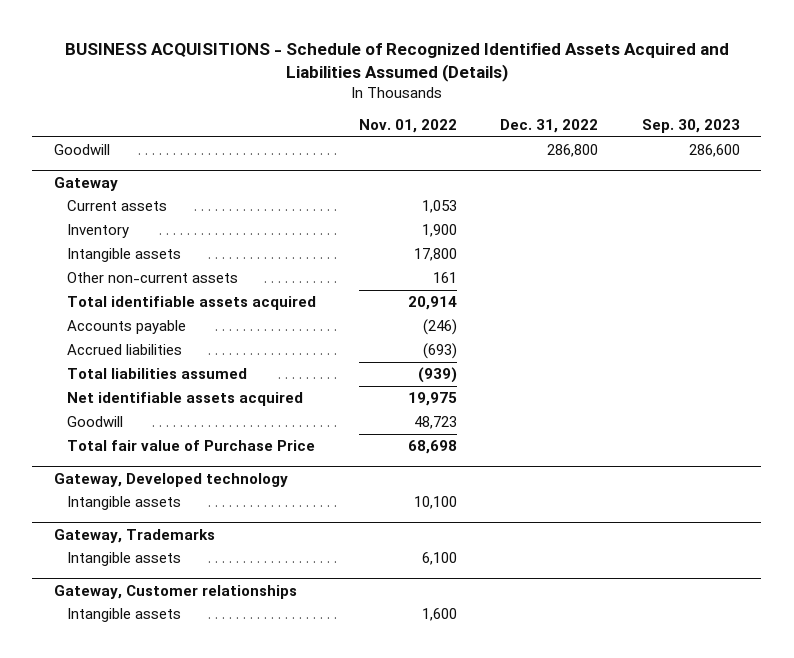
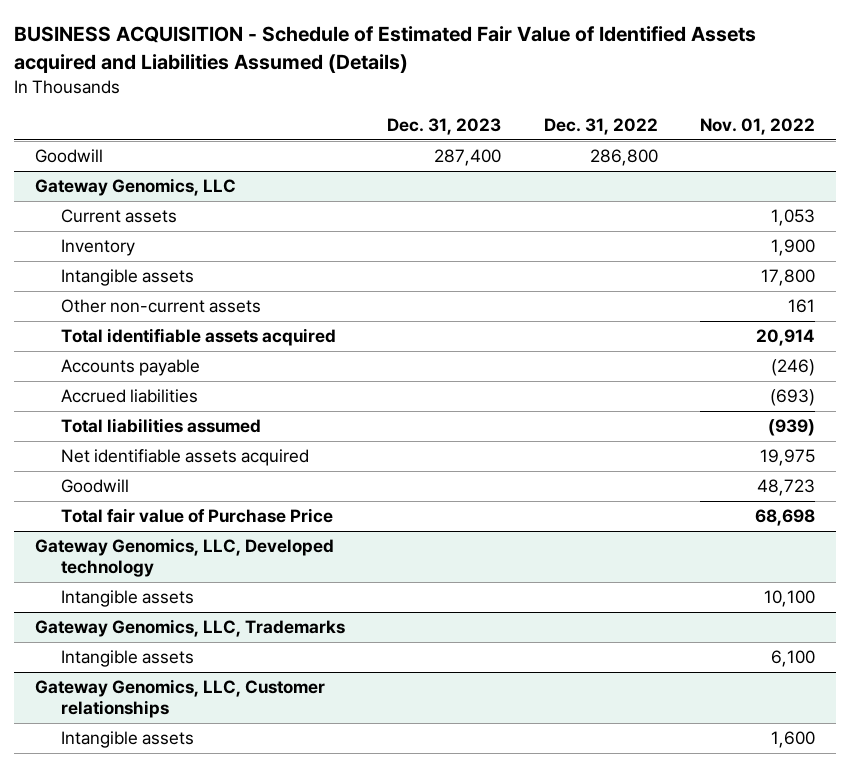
- BUSINESS ACQUISITIONS - Schedule of Recognized Identified Assets Acquired and Liabilities Assumed (Details)
+ BUSINESS ACQUISITION - Schedule of Estimated Fair Value of Identified Assets acquired and Liabilities Assumed (Details)
- | Nov. 01, 2022 | Dec. 31, 2022 | Sep. 30, 2023
+ | Dec. 31, 2023 | Dec. 31, 2022 | Nov. 01, 2022
- Gateway
+ Gateway Genomics, LLC
- Gateway, Developed technology
+ Gateway Genomics, LLC, Developed technology
- Gateway, Trademarks
+ Gateway Genomics, LLC, Trademarks
- Gateway, Customer relationships
+ Gateway Genomics, LLC, Customer relationships

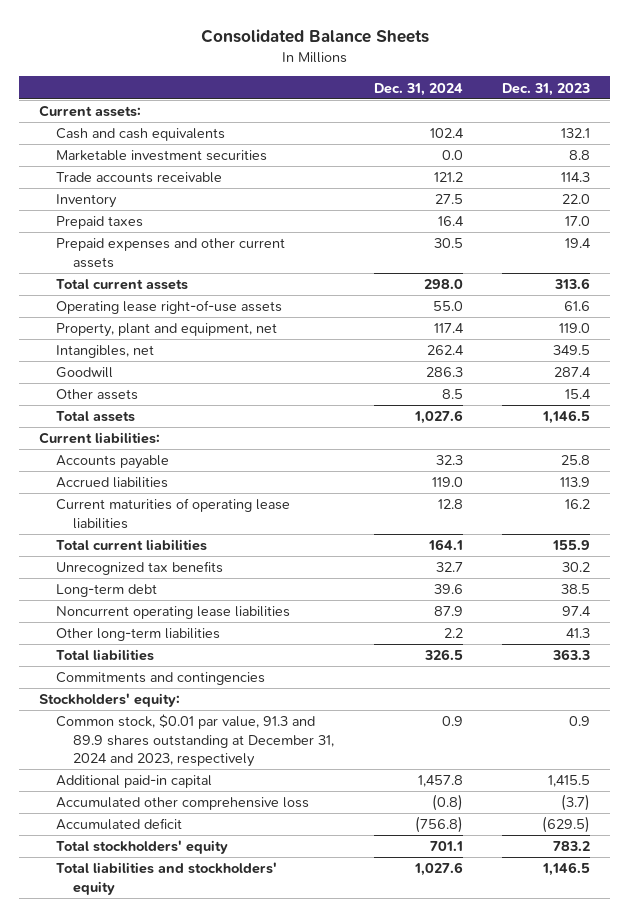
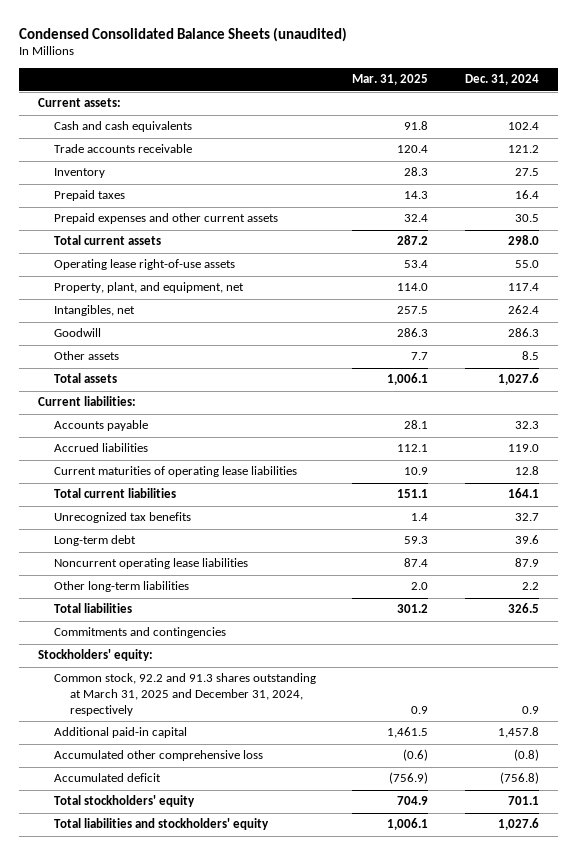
- Consolidated Balance Sheets
+ Condensed Consolidated Balance Sheets (unaudited)
- | Dec. 31, 2024 | Dec. 31, 2023
+ | Mar. 31, 2025 | Dec. 31, 2024
- Marketable investment securities | 0.0 | 8.8
- Property, plant and equipment, net | 117.4 | 119.0
+ Property, plant, and equipment, net | 114.0 | 117.4
- Common stock, $0.01 par value, 91.3 and 89.9 shares outstanding at December 31, 2024 and 2023, respectively | 0.9 | 0.9
+ Common stock, 92.2 and 91.3 shares outstanding at March 31, 2025 and December 31, 2024, respectively | 0.9 | 0.9

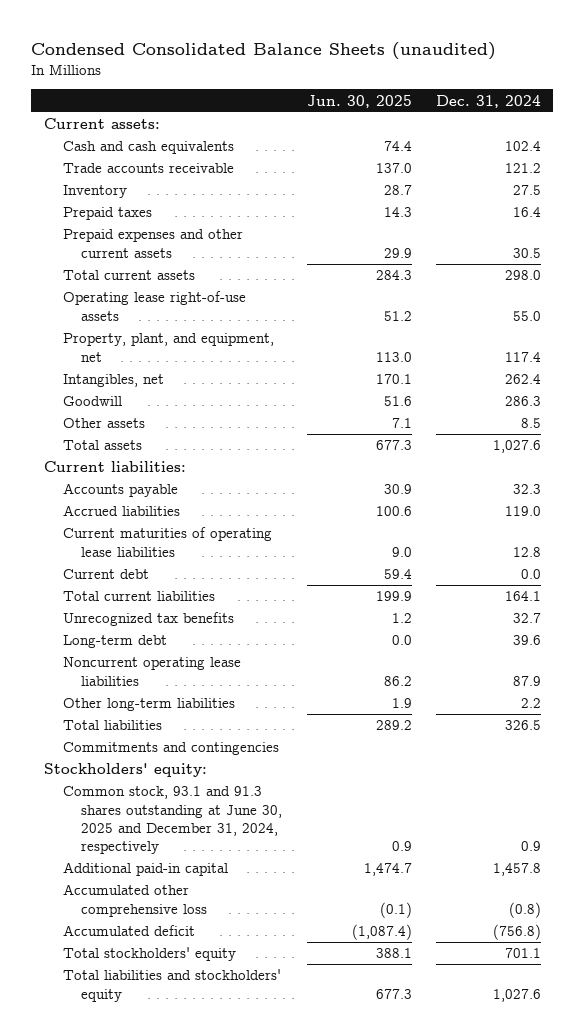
- | Mar. 31, 2025 | Dec. 31, 2024
+ | Jun. 30, 2025 | Dec. 31, 2024
+ Current debt | 59.4 | 0.0
- Common stock, 92.2 and 91.3 shares outstanding at March 31, 2025 and December 31, 2024, respectively | 0.9 | 0.9
+ Common stock, 93.1 and 91.3 shares outstanding at June 30, 2025 and December 31, 2024, respectively | 0.9 | 0.9

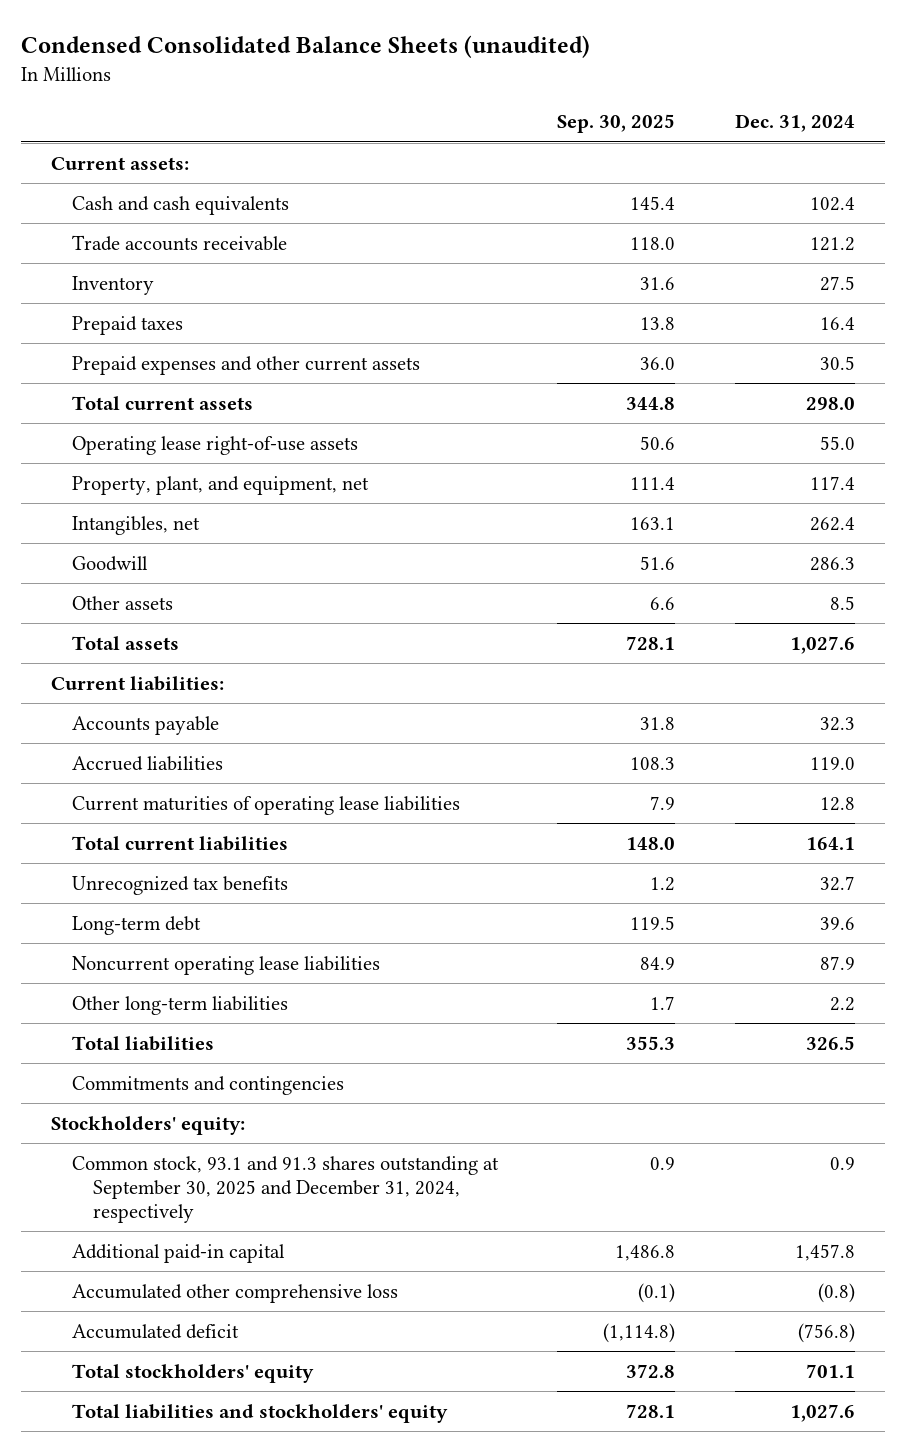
- | Jun. 30, 2025 | Dec. 31, 2024
+ | Sep. 30, 2025 | Dec. 31, 2024
- Current debt | 59.4 | 0.0
- Common stock, 93.1 and 91.3 shares outstanding at June 30, 2025 and December 31, 2024, respectively | 0.9 | 0.9
+ Common stock, 93.1 and 91.3 shares outstanding at September 30, 2025 and December 31, 2024, respectively | 0.9 | 0.9

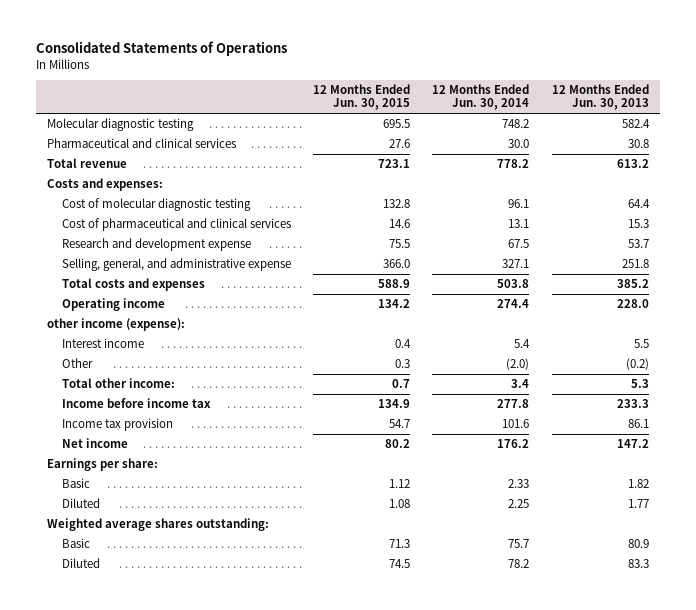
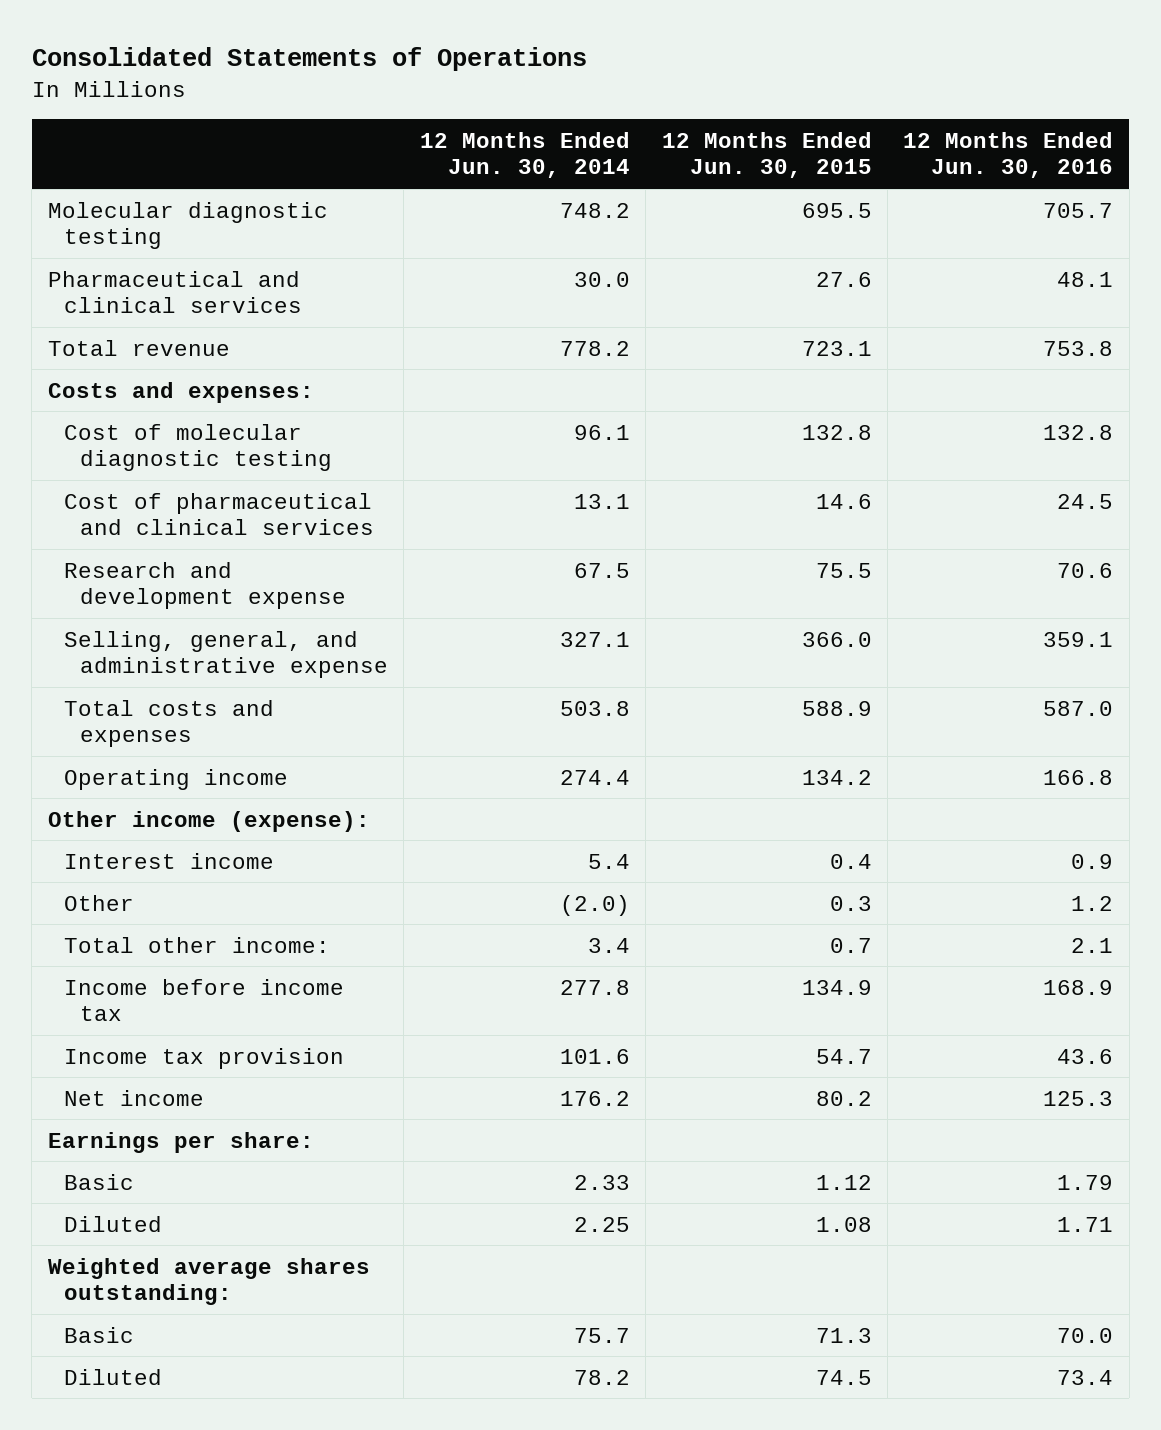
- | 12 Months Ended Jun. 30, 2015 | 12 Months Ended Jun. 30, 2014 | 12 Months Ended Jun. 30, 2013
+ | 12 Months Ended Jun. 30, 2014 | 12 Months Ended Jun. 30, 2015 | 12 Months Ended Jun. 30, 2016
- other income (expense):
+ Other income (expense):

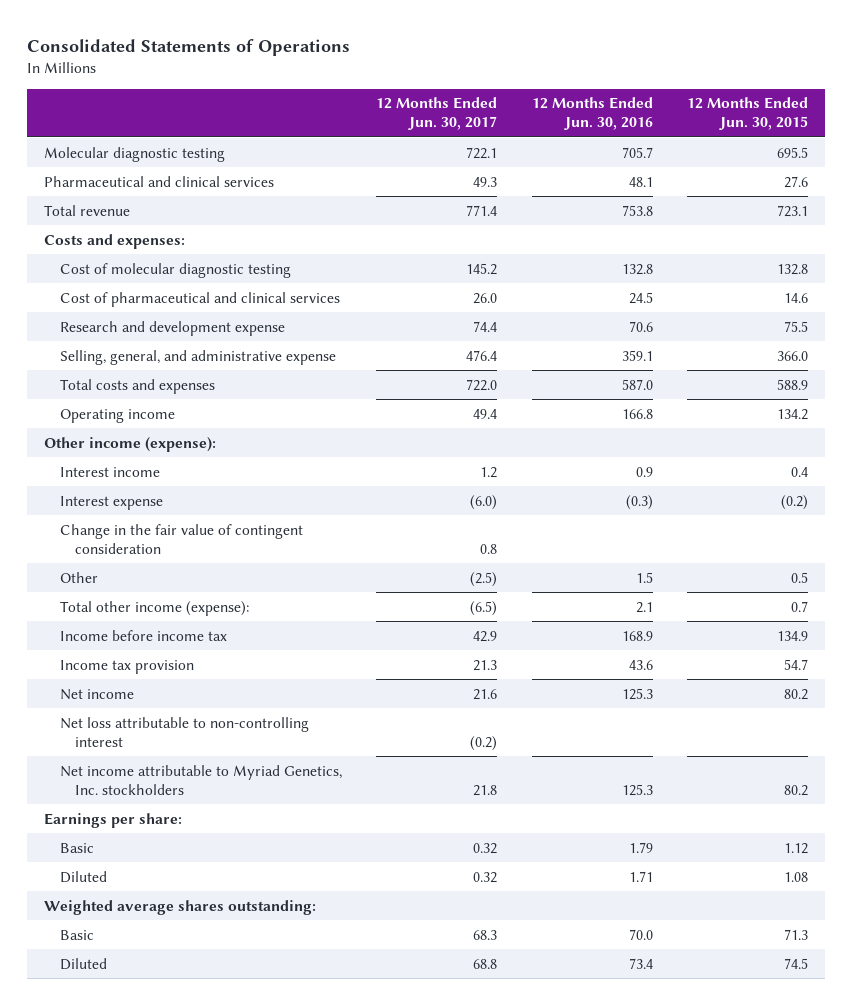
- | 12 Months Ended Jun. 30, 2014 | 12 Months Ended Jun. 30, 2015 | 12 Months Ended Jun. 30, 2016
+ | 12 Months Ended Jun. 30, 2017 | 12 Months Ended Jun. 30, 2016 | 12 Months Ended Jun. 30, 2015
- Other | (2.0) | 0.3 | 1.2
- Total other income: | 3.4 | 0.7 | 2.1
+ Interest expense | (6.0) | (0.3) | (0.2)
+ Change in the fair value of contingent consideration | 0.8 | |
+ Other | (2.5) | 1.5 | 0.5
+ Total other income (expense): | (6.5) | 2.1 | 0.7
+ Net loss attributable to non-controlling interest | (0.2) | |
+ Net income attributable to Myriad Genetics, Inc. stockholders | 21.8 | 125.3 | 80.2

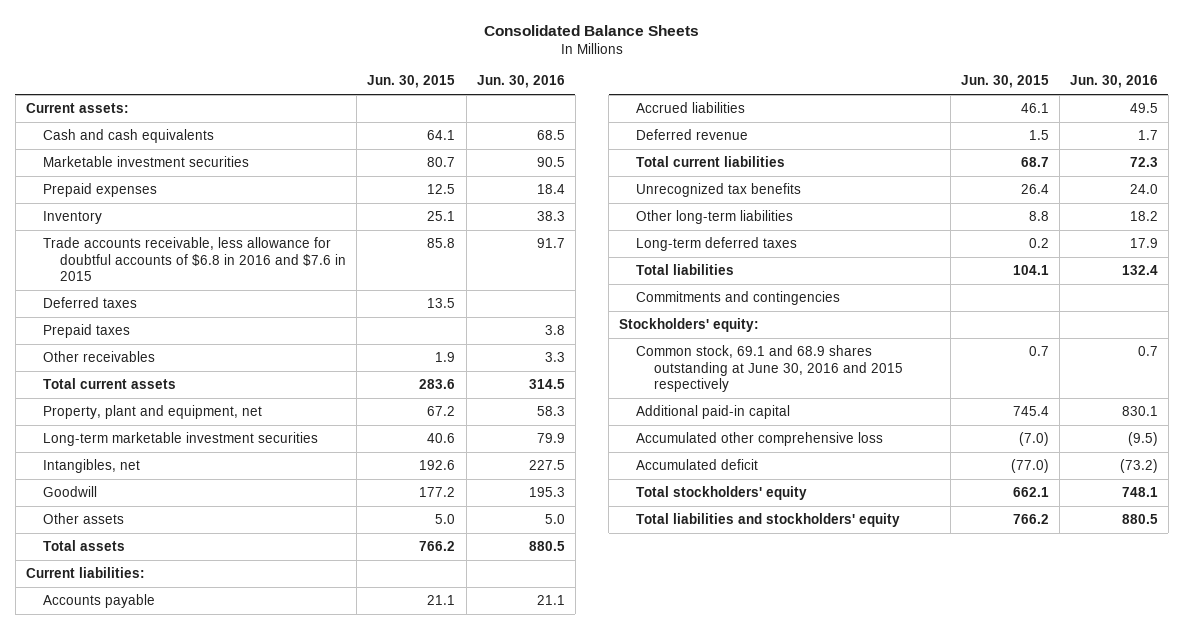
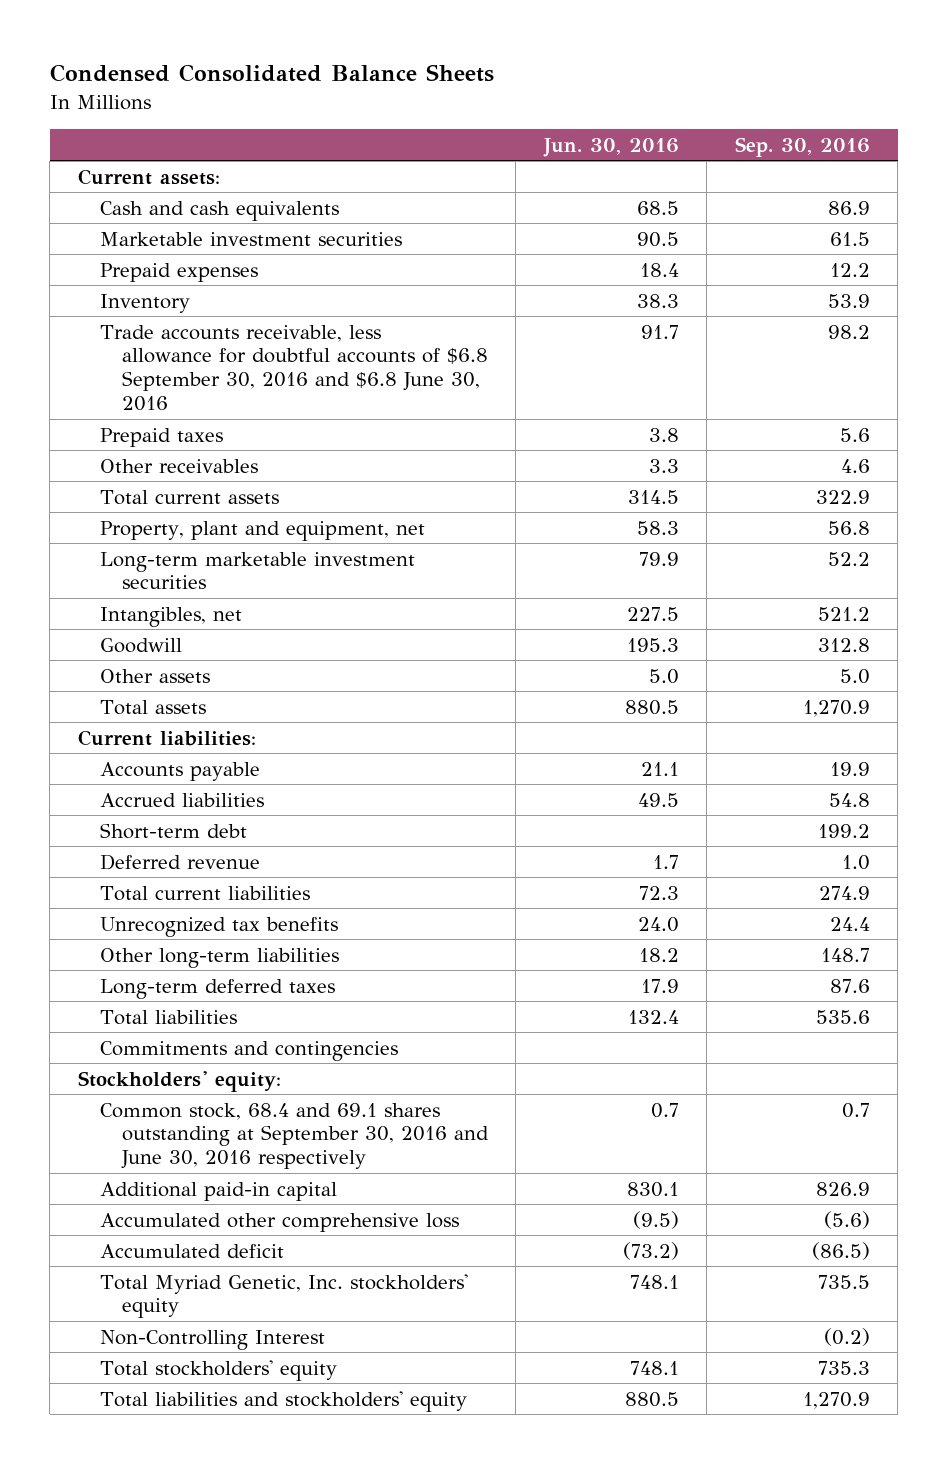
- Consolidated Balance Sheets
+ Condensed Consolidated Balance Sheets
- | Jun. 30, 2015 | Jun. 30, 2016
+ | Jun. 30, 2016 | Sep. 30, 2016
- Trade accounts receivable, less allowance for doubtful accounts of $6.8 in 2016 and $7.6 in 2015 | 85.8 | 91.7
- Deferred taxes | 13.5 |
+ Trade accounts receivable, less allowance for doubtful accounts of $6.8 September 30, 2016 and $6.8 June 30, 2016 | 91.7 | 98.2
+ Short-term debt | | 199.2
- Common stock, 69.1 and 68.9 shares outstanding at June 30, 2016 and 2015 respectively | 0.7 | 0.7
+ Common stock, 68.4 and 69.1 shares outstanding at September 30, 2016 and June 30, 2016 respectively | 0.7 | 0.7
+ Total Myriad Genetic, Inc. stockholders' equity | 748.1 | 735.5
+ Non-Controlling Interest | | (0.2)

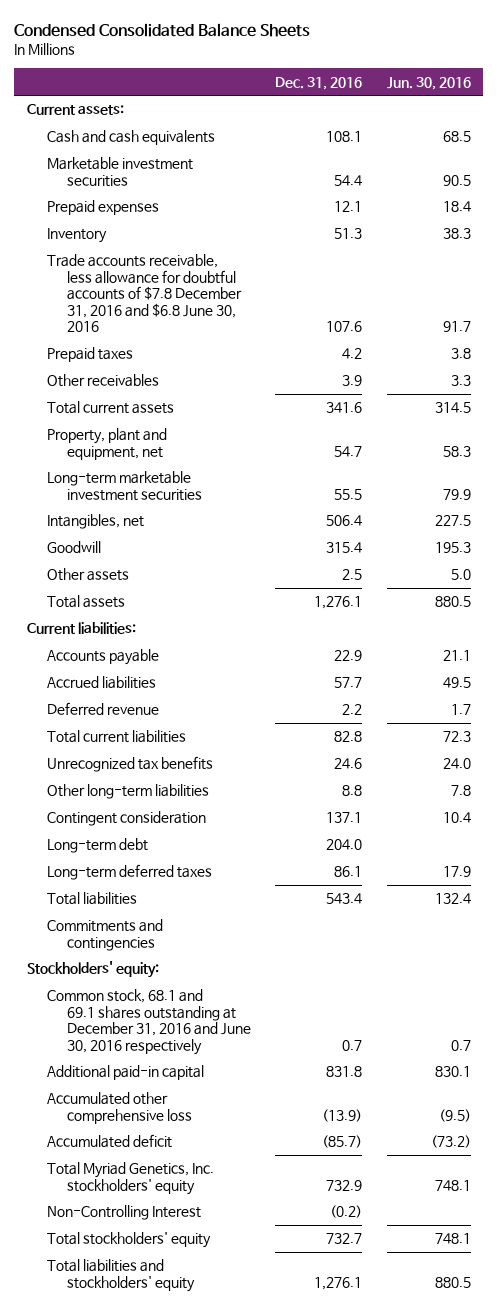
- | Jun. 30, 2016 | Sep. 30, 2016
+ | Dec. 31, 2016 | Jun. 30, 2016
- Trade accounts receivable, less allowance for doubtful accounts of $6.8 September 30, 2016 and $6.8 June 30, 2016 | 91.7 | 98.2
+ Trade accounts receivable, less allowance for doubtful accounts of $7.8 December 31, 2016 and $6.8 June 30, 2016 | 107.6 | 91.7
- Short-term debt | | 199.2
- Other long-term liabilities | 18.2 | 148.7
+ Other long-term liabilities | 8.8 | 7.8
+ Contingent consideration | 137.1 | 10.4
+ Long-term debt | 204.0 |
- Common stock, 68.4 and 69.1 shares outstanding at September 30, 2016 and June 30, 2016 respectively | 0.7 | 0.7
+ Common stock, 68.1 and 69.1 shares outstanding at December 31, 2016 and June 30, 2016 respectively | 0.7 | 0.7
- Total Myriad Genetic, Inc. stockholders' equity | 748.1 | 735.5
+ Total Myriad Genetics, Inc. stockholders' equity | 732.9 | 748.1

